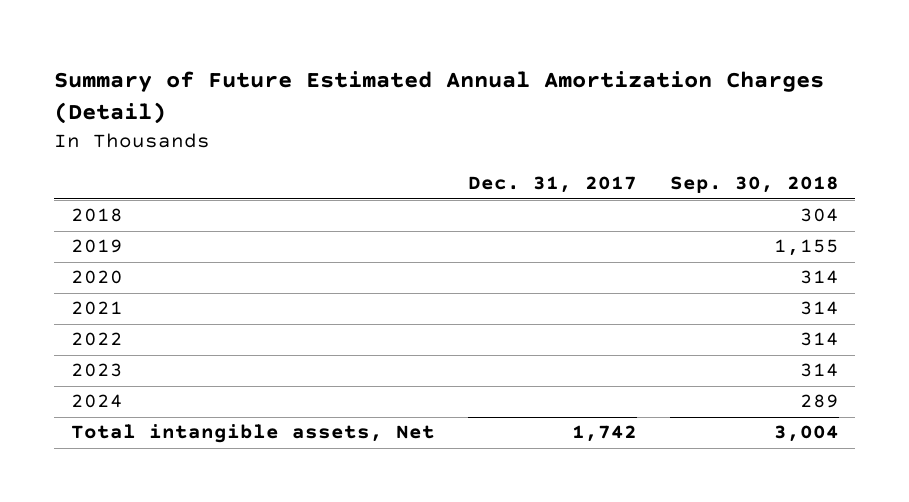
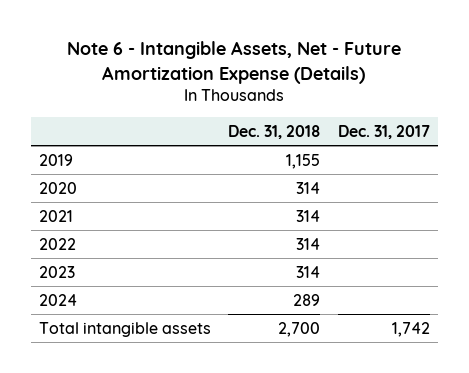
- Summary of Future Estimated Annual Amortization Charges (Detail)
+ Note 6 - Intangible Assets, Net - Future Amortization Expense (Details)
- | Dec. 31, 2017 | Sep. 30, 2018
+ | Dec. 31, 2018 | Dec. 31, 2017
- 2018 | | 304
- Total intangible assets, Net | 1,742 | 3,004
+ Total intangible assets | 2,700 | 1,742

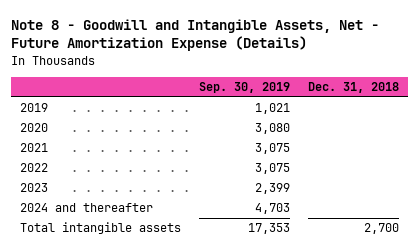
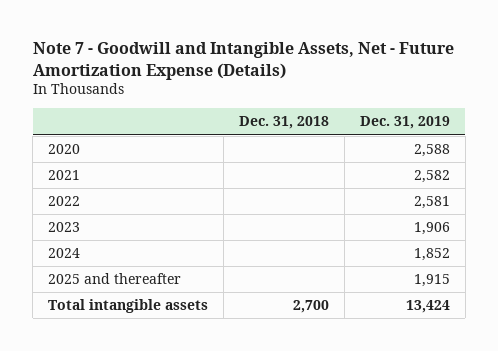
- Note 8 - Goodwill and Intangible Assets, Net - Future Amortization Expense (Details)
+ Note 7 - Goodwill and Intangible Assets, Net - Future Amortization Expense (Details)
- | Sep. 30, 2019 | Dec. 31, 2018
+ | Dec. 31, 2018 | Dec. 31, 2019
- 2019 | 1,021 |
- 2024 and thereafter | 4,703 |
+ 2024 | | 1,852
+ 2025 and thereafter | | 1,915

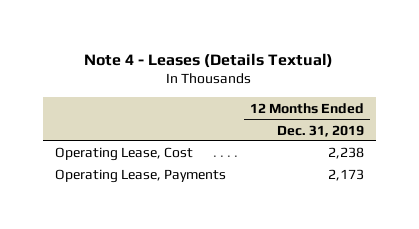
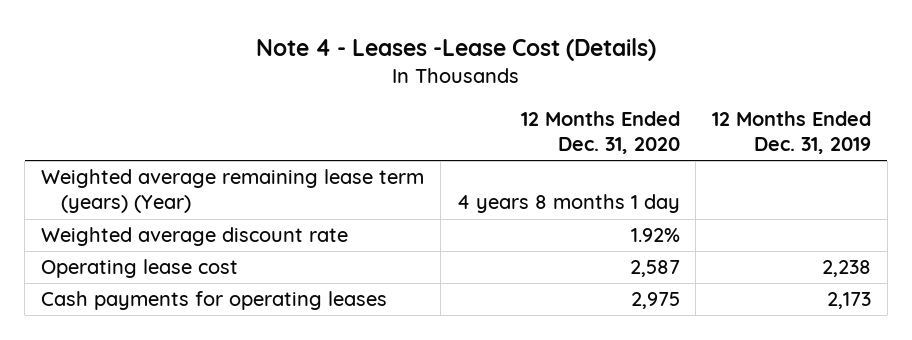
- Note 4 - Leases (Details Textual)
+ Note 4 - Leases -Lease Cost (Details)
- | 12 Months Ended Dec. 31, 2019
+ | 12 Months Ended Dec. 31, 2020 | 12 Months Ended Dec. 31, 2019
- Operating Lease, Cost | 2,238
- Operating Lease, Payments | 2,173
+ Weighted average remaining lease term (years) (Year) | 4 years 8 months 1 day |
+ Weighted average discount rate | 1.92% |
+ Operating lease cost | 2,587 | 2,238
+ Cash payments for operating leases | 2,975 | 2,173

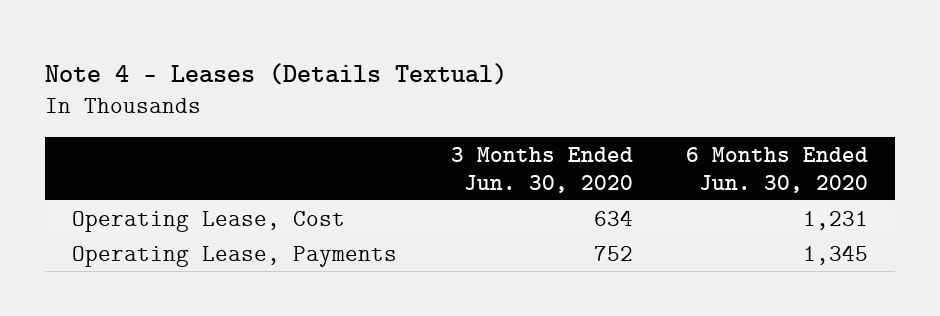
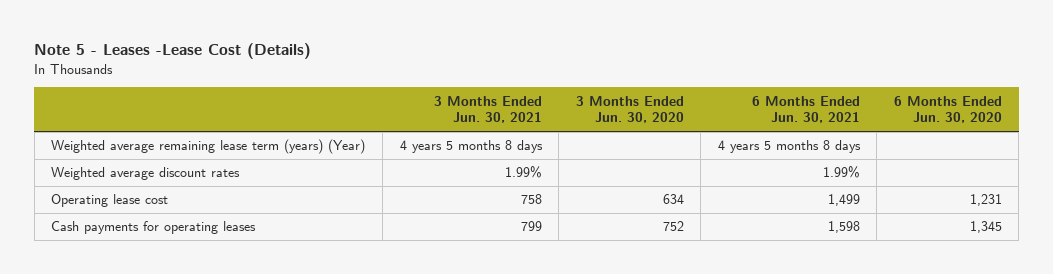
- Note 4 - Leases (Details Textual)
+ Note 5 - Leases -Lease Cost (Details)
- | 3 Months Ended Jun. 30, 2020 | 6 Months Ended Jun. 30, 2020
+ | 3 Months Ended Jun. 30, 2021 | 3 Months Ended Jun. 30, 2020 | 6 Months Ended Jun. 30, 2021 | 6 Months Ended Jun. 30, 2020
- Operating Lease, Cost | 634 | 1,231
- Operating Lease, Payments | 752 | 1,345
+ Weighted average remaining lease term (years) (Year) | 4 years 5 months 8 days | | 4 years 5 months 8 days |
+ Weighted average discount rates | 1.99% | | 1.99% |
+ Operating lease cost | 758 | 634 | 1,499 | 1,231
+ Cash payments for operating leases | 799 | 752 | 1,598 | 1,345

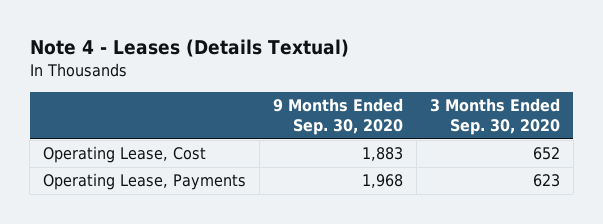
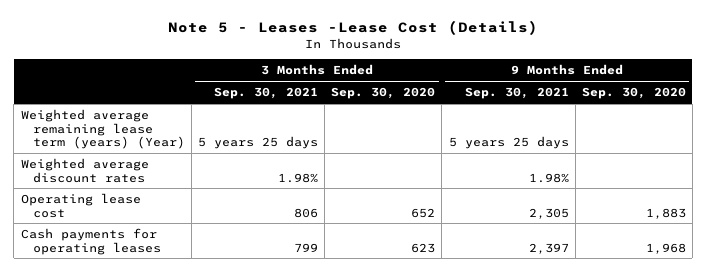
- Note 4 - Leases (Details Textual)
+ Note 5 - Leases -Lease Cost (Details)
- | 9 Months Ended Sep. 30, 2020 | 3 Months Ended Sep. 30, 2020
+ | 3 Months Ended Sep. 30, 2021 | 3 Months Ended Sep. 30, 2020 | 9 Months Ended Sep. 30, 2021 | 9 Months Ended Sep. 30, 2020
- Operating Lease, Cost | 1,883 | 652
- Operating Lease, Payments | 1,968 | 623
+ Weighted average remaining lease term (years) (Year) | 5 years 25 days | | 5 years 25 days |
+ Weighted average discount rates | 1.98% | | 1.98% |
+ Operating lease cost | 806 | 652 | 2,305 | 1,883
+ Cash payments for operating leases | 799 | 623 | 2,397 | 1,968

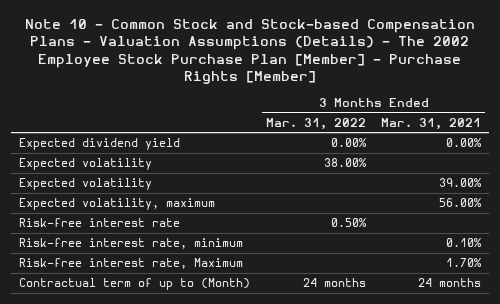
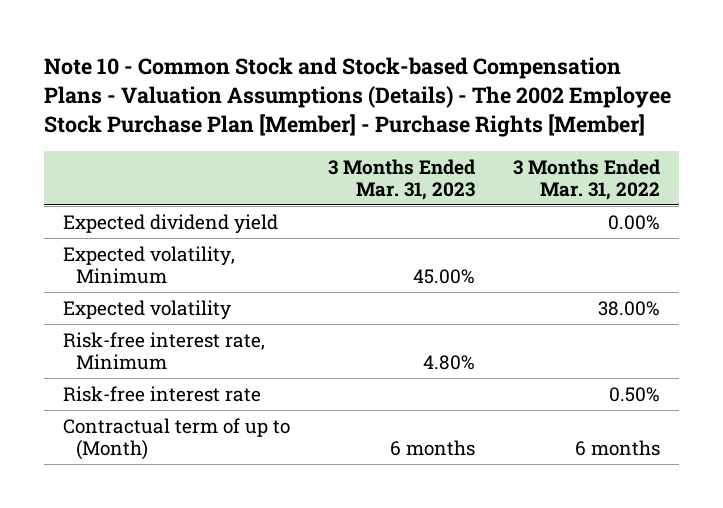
- | 3 Months Ended Mar. 31, 2022 | 3 Months Ended Mar. 31, 2021
+ | 3 Months Ended Mar. 31, 2023 | 3 Months Ended Mar. 31, 2022
+ Expected volatility, Minimum | 45.00% |
- Expected volatility | | 39.00%
- Expected volatility, maximum | | 56.00%
+ Risk-free interest rate, Minimum | 4.80% |
- Risk-free interest rate, minimum | | 0.10%
- Risk-free interest rate, Maximum | | 1.70%
- Contractual term of up to (Month) | 24 months | 24 months
+ Contractual term of up to (Month) | 6 months | 6 months

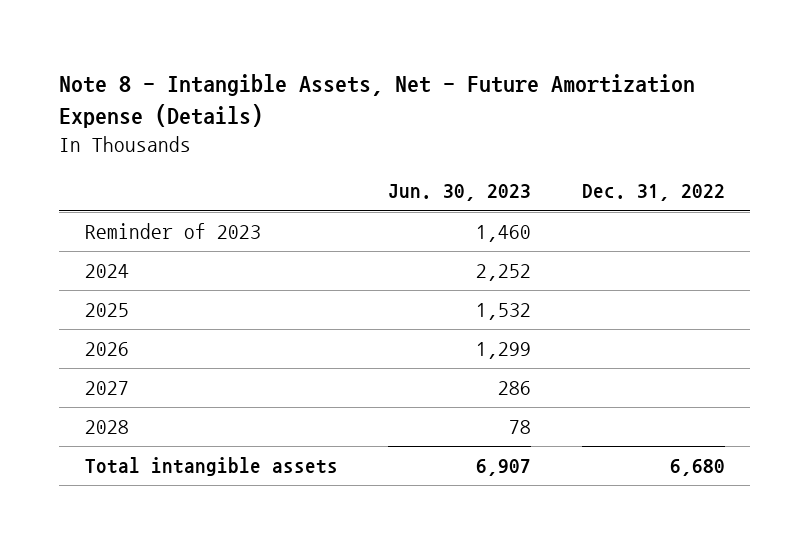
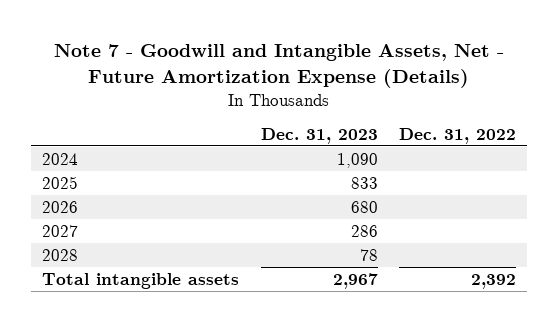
- Note 8 - Intangible Assets, Net - Future Amortization Expense (Details)
+ Note 7 - Goodwill and Intangible Assets, Net - Future Amortization Expense (Details)
- | Jun. 30, 2023 | Dec. 31, 2022
+ | Dec. 31, 2023 | Dec. 31, 2022
- Reminder of 2023 | 1,460 |
- Total intangible assets | 6,907 | 6,680
+ Total intangible assets | 2,967 | 2,392

